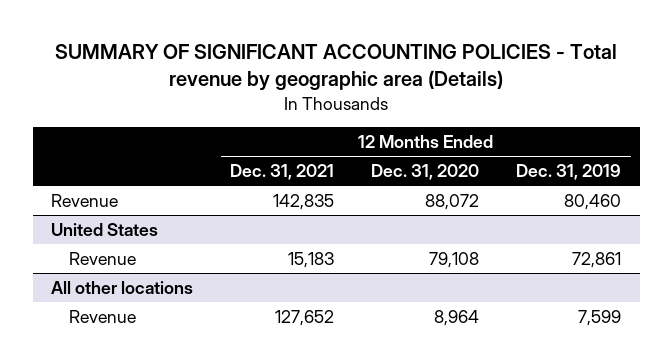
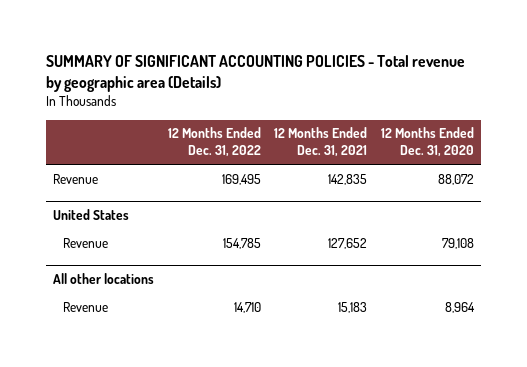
- | 12 Months Ended Dec. 31, 2021 | 12 Months Ended Dec. 31, 2020 | 12 Months Ended Dec. 31, 2019
+ | 12 Months Ended Dec. 31, 2022 | 12 Months Ended Dec. 31, 2021 | 12 Months Ended Dec. 31, 2020
@ United States
- Revenue | 15,183 | 79,108 | 72,861
+ Revenue | 154,785 | 127,652 | 79,108
@ All other locations
- Revenue | 127,652 | 8,964 | 7,599
+ Revenue | 14,710 | 15,183 | 8,964

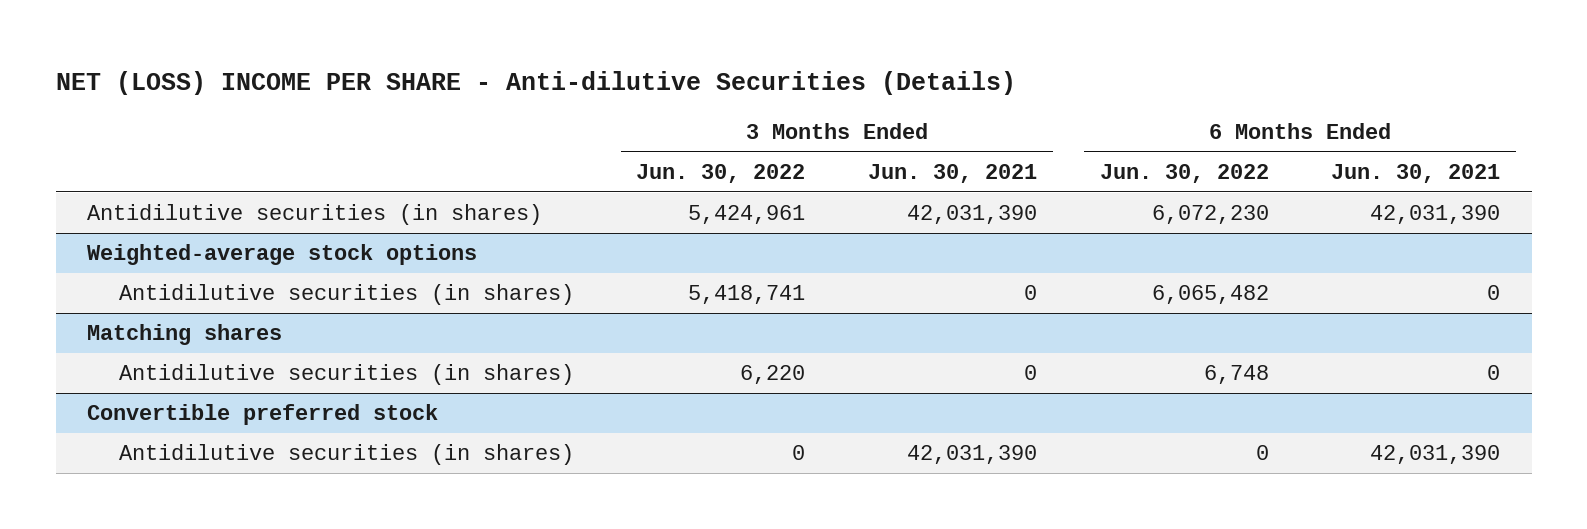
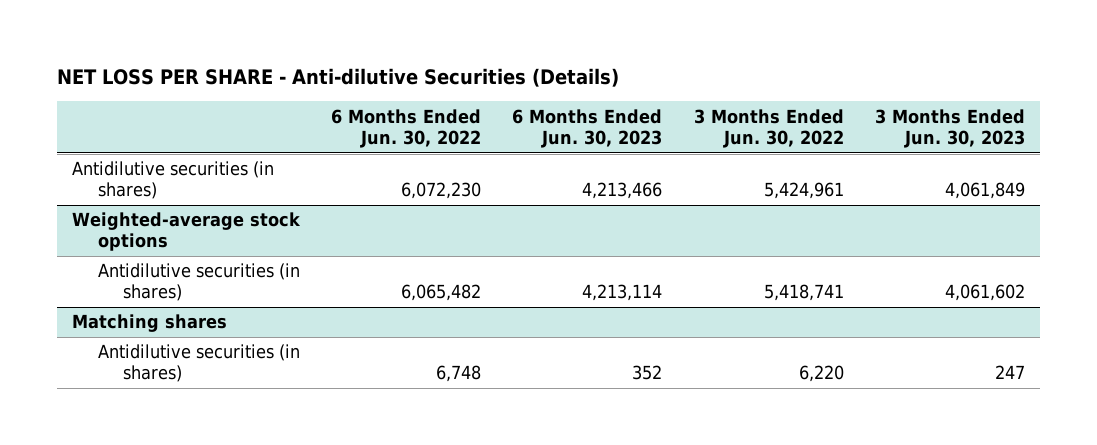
- NET (LOSS) INCOME PER SHARE - Anti-dilutive Securities (Details)
+ NET LOSS PER SHARE - Anti-dilutive Securities (Details)
- | 3 Months Ended Jun. 30, 2022 | 3 Months Ended Jun. 30, 2021 | 6 Months Ended Jun. 30, 2022 | 6 Months Ended Jun. 30, 2021
+ | 6 Months Ended Jun. 30, 2022 | 6 Months Ended Jun. 30, 2023 | 3 Months Ended Jun. 30, 2022 | 3 Months Ended Jun. 30, 2023
- Convertible preferred stock
- Antidilutive securities (in shares) | 0 | 42,031,390 | 0 | 42,031,390

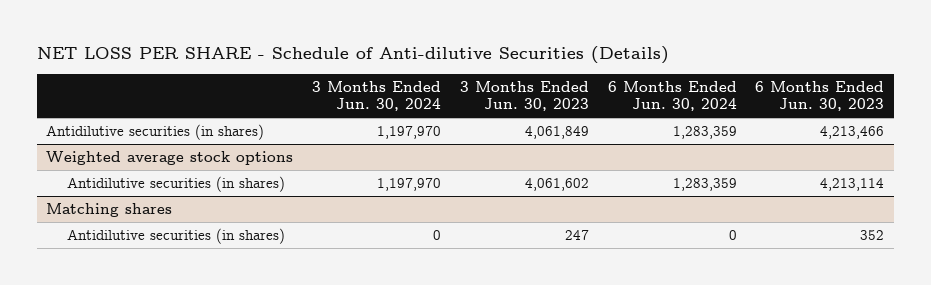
- NET LOSS PER SHARE - Anti-dilutive Securities (Details)
+ NET LOSS PER SHARE - Schedule of Anti-dilutive Securities (Details)
- | 6 Months Ended Jun. 30, 2022 | 6 Months Ended Jun. 30, 2023 | 3 Months Ended Jun. 30, 2022 | 3 Months Ended Jun. 30, 2023
+ | 3 Months Ended Jun. 30, 2024 | 3 Months Ended Jun. 30, 2023 | 6 Months Ended Jun. 30, 2024 | 6 Months Ended Jun. 30, 2023
- Weighted-average stock options
+ Weighted average stock options

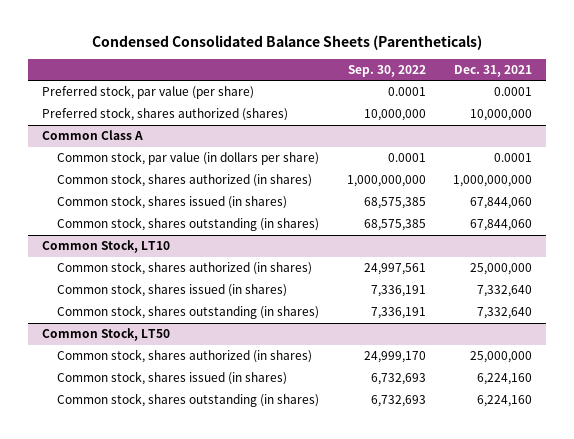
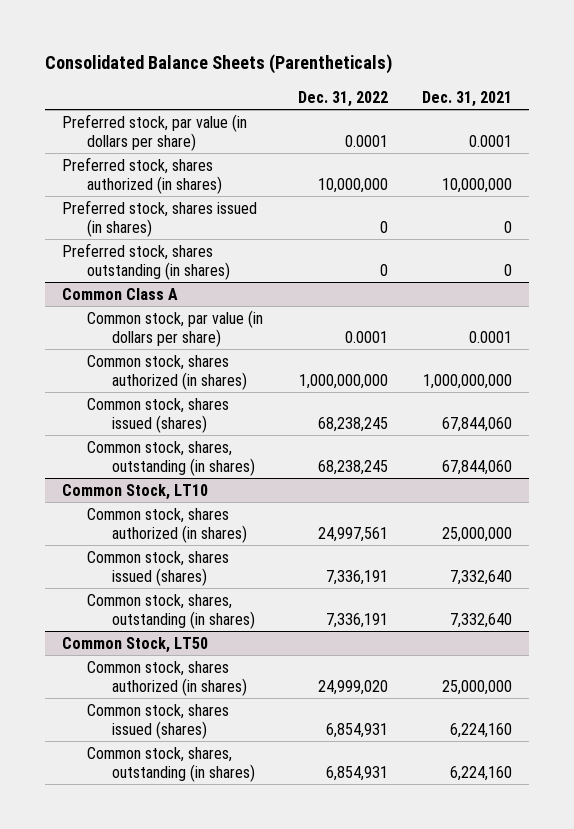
- Condensed Consolidated Balance Sheets (Parentheticals)
+ Consolidated Balance Sheets (Parentheticals)
- | Sep. 30, 2022 | Dec. 31, 2021
+ | Dec. 31, 2022 | Dec. 31, 2021
- Preferred stock, par value (per share) | 0.0001 | 0.0001
- Preferred stock, shares authorized (shares) | 10,000,000 | 10,000,000
+ Preferred stock, par value (in dollars per share) | 0.0001 | 0.0001
+ Preferred stock, shares authorized (in shares) | 10,000,000 | 10,000,000
+ Preferred stock, shares issued (in shares) | 0 | 0
+ Preferred stock, shares outstanding (in shares) | 0 | 0
@ Common Class A
- Common stock, shares issued (in shares) | 68,575,385 | 67,844,060
- Common stock, shares outstanding (in shares) | 68,575,385 | 67,844,060
+ Common stock, shares issued (shares) | 68,238,245 | 67,844,060
+ Common stock, shares, outstanding (in shares) | 68,238,245 | 67,844,060
@ Common Stock, LT10
- Common stock, shares issued (in shares) | 7,336,191 | 7,332,640
- Common stock, shares outstanding (in shares) | 7,336,191 | 7,332,640
+ Common stock, shares issued (shares) | 7,336,191 | 7,332,640
+ Common stock, shares, outstanding (in shares) | 7,336,191 | 7,332,640
@ Common Stock, LT50
- Common stock, shares issued (in shares) | 6,732,693 | 6,224,160
- Common stock, shares outstanding (in shares) | 6,732,693 | 6,224,160
+ Common stock, shares issued (shares) | 6,854,931 | 6,224,160
+ Common stock, shares, outstanding (in shares) | 6,854,931 | 6,224,160

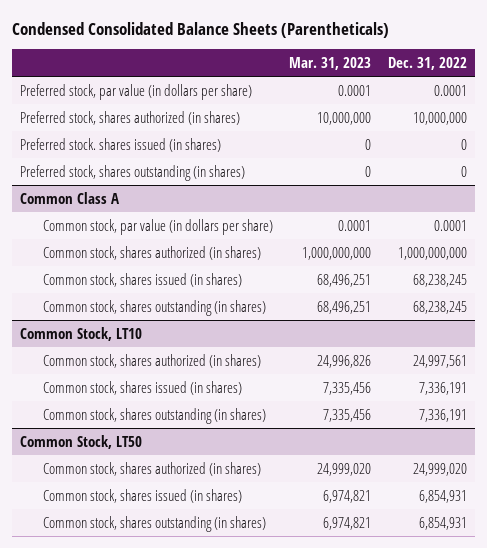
- Consolidated Balance Sheets (Parentheticals)
+ Condensed Consolidated Balance Sheets (Parentheticals)
- | Dec. 31, 2022 | Dec. 31, 2021
+ | Mar. 31, 2023 | Dec. 31, 2022
- Preferred stock, shares issued (in shares) | 0 | 0
+ Preferred stock. shares issued (in shares) | 0 | 0
@ Common Class A
- Common stock, shares issued (shares) | 68,238,245 | 67,844,060
- Common stock, shares, outstanding (in shares) | 68,238,245 | 67,844,060
+ Common stock, shares issued (in shares) | 68,496,251 | 68,238,245
+ Common stock, shares outstanding (in shares) | 68,496,251 | 68,238,245
@ Common Stock, LT10
- Common stock, shares issued (shares) | 7,336,191 | 7,332,640
- Common stock, shares, outstanding (in shares) | 7,336,191 | 7,332,640
+ Common stock, shares issued (in shares) | 7,335,456 | 7,336,191
+ Common stock, shares outstanding (in shares) | 7,335,456 | 7,336,191
@ Common Stock, LT50
- Common stock, shares issued (shares) | 6,854,931 | 6,224,160
- Common stock, shares, outstanding (in shares) | 6,854,931 | 6,224,160
+ Common stock, shares issued (in shares) | 6,974,821 | 6,854,931
+ Common stock, shares outstanding (in shares) | 6,974,821 | 6,854,931

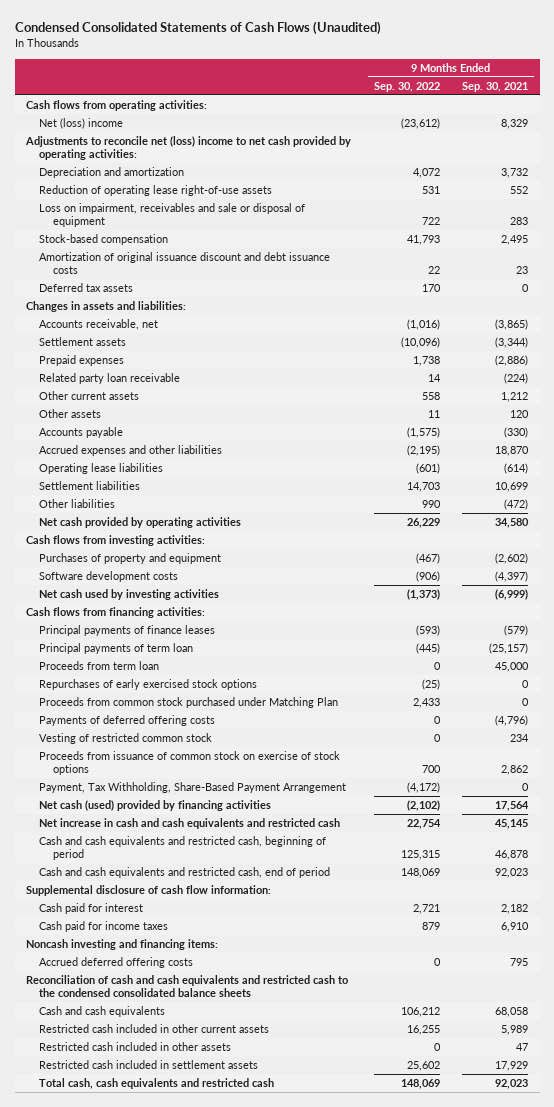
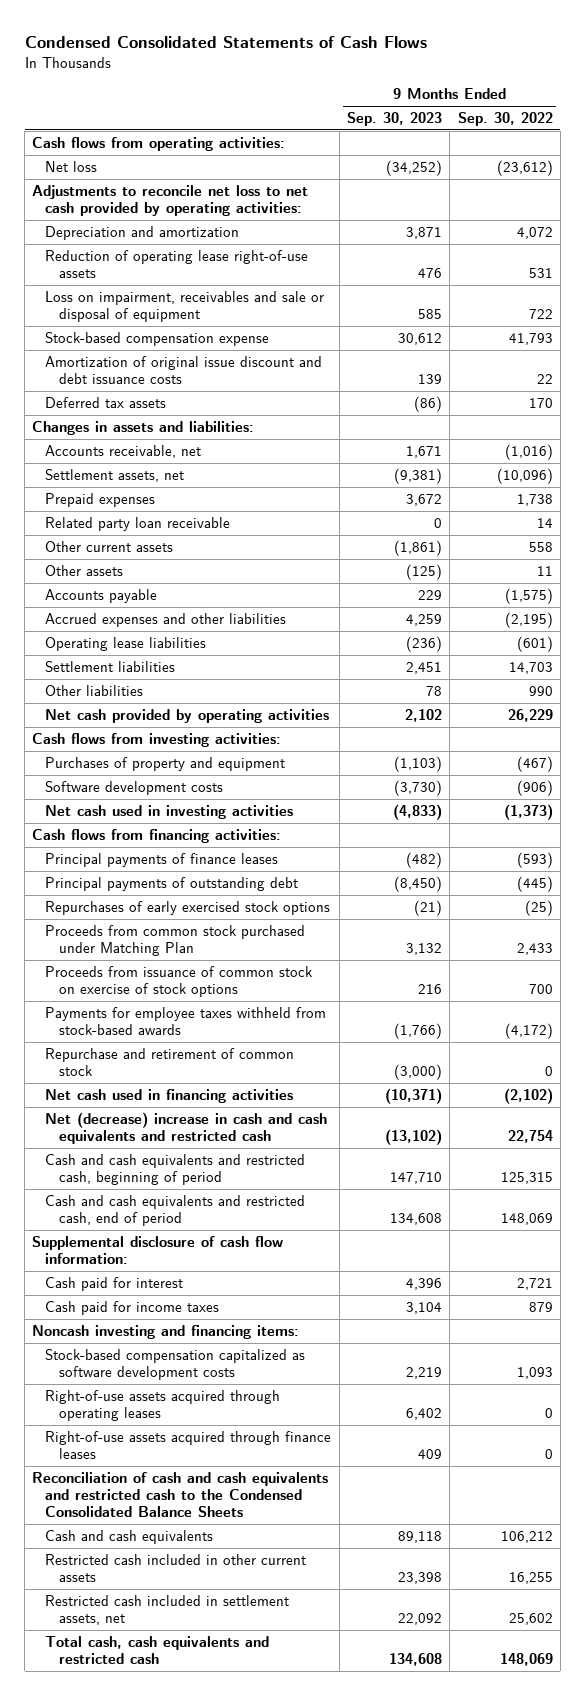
- Condensed Consolidated Statements of Cash Flows (Unaudited)
+ Condensed Consolidated Statements of Cash Flows
- | 9 Months Ended Sep. 30, 2022 | 9 Months Ended Sep. 30, 2021
+ | 9 Months Ended Sep. 30, 2023 | 9 Months Ended Sep. 30, 2022
- Net (loss) income | (23,612) | 8,329
- Adjustments to reconcile net (loss) income to net cash provided by operating activities:
+ Net loss | (34,252) | (23,612)
+ Adjustments to reconcile net loss to net cash provided by operating activities:
- Stock-based compensation | 41,793 | 2,495
- Amortization of original issuance discount and debt issuance costs | 22 | 23
+ Stock-based compensation expense | 30,612 | 41,793
+ Amortization of original issue discount and debt issuance costs | 139 | 22
- Settlement assets | (10,096) | (3,344)
+ Settlement assets, net | (9,381) | (10,096)
- Net cash used by investing activities | (1,373) | (6,999)
+ Net cash used in investing activities | (4,833) | (1,373)
- Principal payments of term loan | (445) | (25,157)
- Proceeds from term loan | 0 | 45,000
+ Principal payments of outstanding debt | (8,450) | (445)
- Payments of deferred offering costs | 0 | (4,796)
- Vesting of restricted common stock | 0 | 234
- Payment, Tax Withholding, Share-Based Payment Arrangement | (4,172) | 0
- Net cash (used) provided by financing activities | (2,102) | 17,564
- Net increase in cash and cash equivalents and restricted cash | 22,754 | 45,145
+ Payments for employee taxes withheld from stock-based awards | (1,766) | (4,172)
+ Repurchase and retirement of common stock | (3,000) | 0
+ Net cash used in financing activities | (10,371) | (2,102)
+ Net (decrease) increase in cash and cash equivalents and restricted cash | (13,102) | 22,754
- Accrued deferred offering costs | 0 | 795
- Reconciliation of cash and cash equivalents and restricted cash to the condensed consolidated balance sheets
+ Stock-based compensation capitalized as software development costs | 2,219 | 1,093
+ Right-of-use assets acquired through operating leases | 6,402 | 0
+ Right-of-use assets acquired through finance leases | 409 | 0
+ Reconciliation of cash and cash equivalents and restricted cash to the Condensed Consolidated Balance Sheets
- Restricted cash included in other assets | 0 | 47
- Restricted cash included in settlement assets | 25,602 | 17,929
+ Restricted cash included in settlement assets, net | 22,092 | 25,602

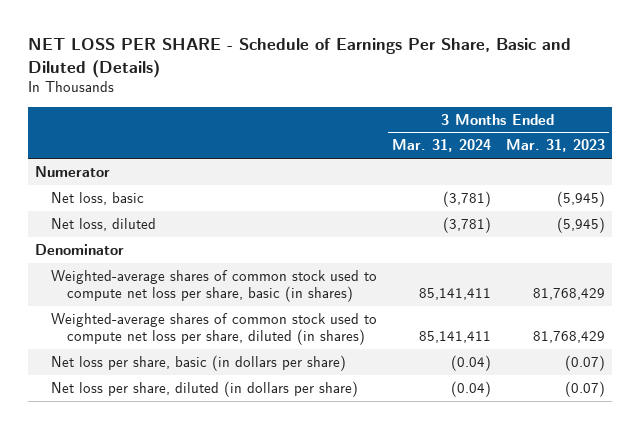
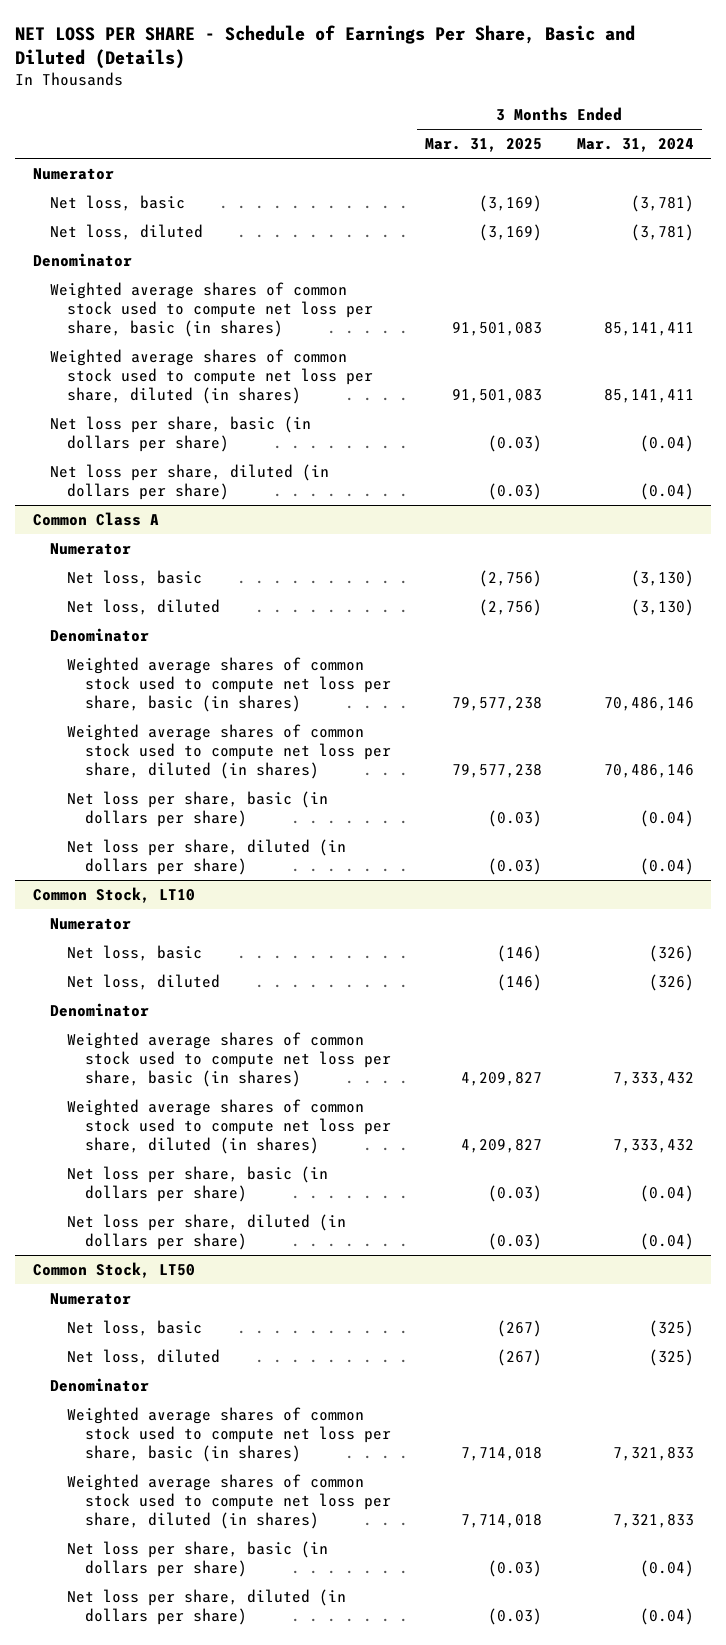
- | 3 Months Ended Mar. 31, 2024 | 3 Months Ended Mar. 31, 2023
+ | 3 Months Ended Mar. 31, 2025 | 3 Months Ended Mar. 31, 2024
- Weighted-average shares of common stock used to compute net loss per share, basic (in shares) | 85,141,411 | 81,768,429
- Weighted-average shares of common stock used to compute net loss per share, diluted (in shares) | 85,141,411 | 81,768,429
+ Weighted average shares of common stock used to compute net loss per share, basic (in shares) | 91,501,083 | 85,141,411
+ Weighted average shares of common stock used to compute net loss per share, diluted (in shares) | 91,501,083 | 85,141,411
+ Common Class A
+ Numerator
+ Net loss, basic | (2,756) | (3,130)
+ Net loss, diluted | (2,756) | (3,130)
+ Denominator
+ Weighted average shares of common stock used to compute net loss per share, basic (in shares) | 79,577,238 | 70,486,146
+ Weighted average shares of common stock used to compute net loss per share, diluted (in shares) | 79,577,238 | 70,486,146
+ Net loss per share, basic (in dollars per share) | (0.03) | (0.04)
+ Net loss per share, diluted (in dollars per share) | (0.03) | (0.04)
+ Common Stock, LT10
+ Numerator
+ Net loss, basic | (146) | (326)
+ Net loss, diluted | (146) | (326)
+ Denominator
+ Weighted average shares of common stock used to compute net loss per share, basic (in shares) | 4,209,827 | 7,333,432
+ Weighted average shares of common stock used to compute net loss per share, diluted (in shares) | 4,209,827 | 7,333,432
+ Net loss per share, basic (in dollars per share) | (0.03) | (0.04)
+ Net loss per share, diluted (in dollars per share) | (0.03) | (0.04)
+ Common Stock, LT50
+ Numerator
+ Net loss, basic | (267) | (325)
+ Net loss, diluted | (267) | (325)
+ Denominator
+ Weighted average shares of common stock used to compute net loss per share, basic (in shares) | 7,714,018 | 7,321,833
+ Weighted average shares of common stock used to compute net loss per share, diluted (in shares) | 7,714,018 | 7,321,833
+ Net loss per share, basic (in dollars per share) | (0.03) | (0.04)
+ Net loss per share, diluted (in dollars per share) | (0.03) | (0.04)

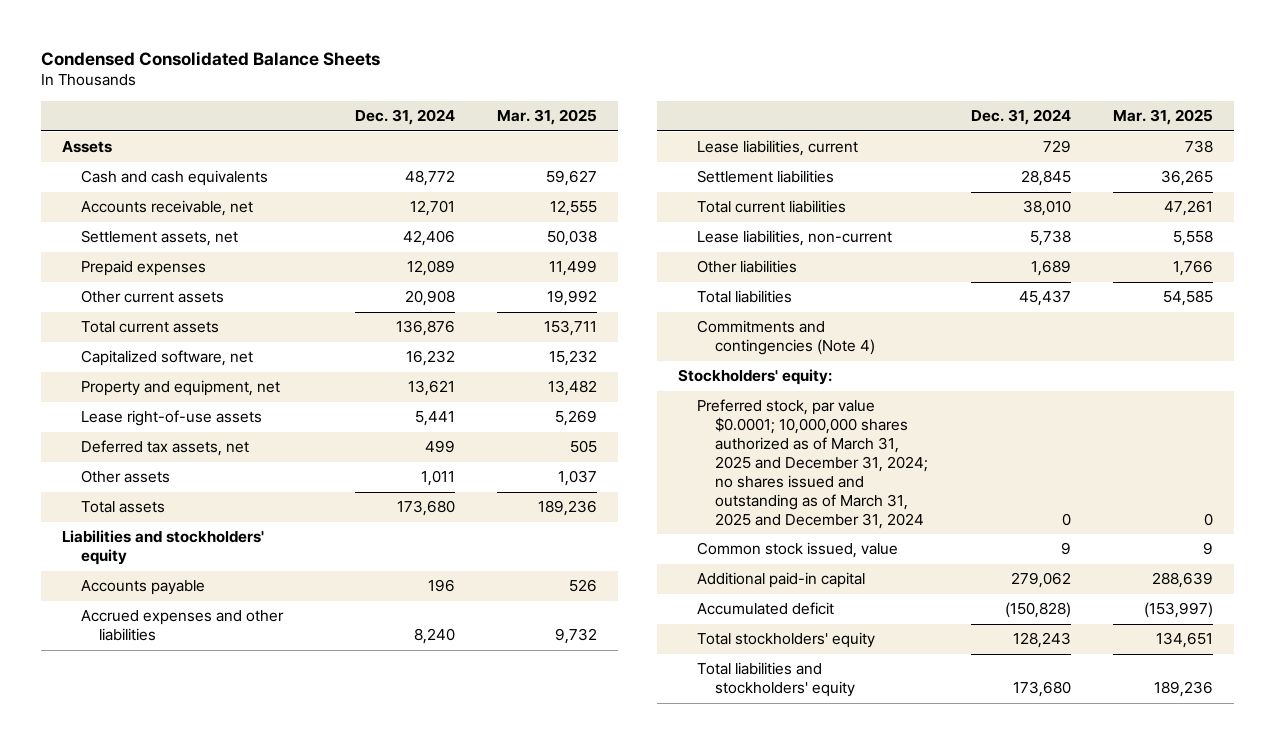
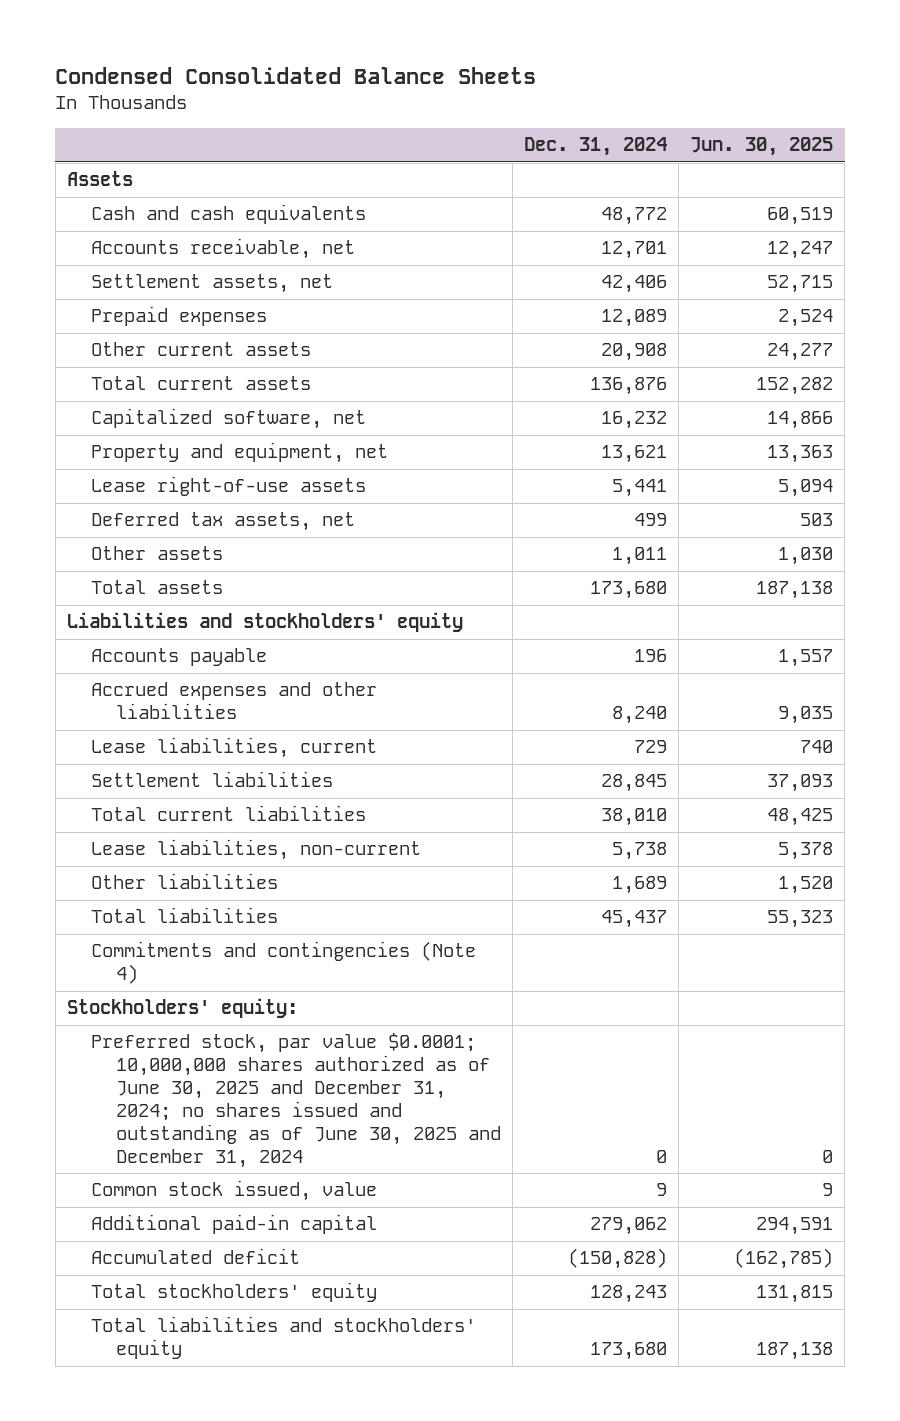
- | Dec. 31, 2024 | Mar. 31, 2025
+ | Dec. 31, 2024 | Jun. 30, 2025
- Preferred stock, par value $0.0001; 10,000,000 shares authorized as of March 31, 2025 and December 31, 2024; no shares issued and outstanding as of March 31, 2025 and December 31, 2024 | 0 | 0
+ Preferred stock, par value $0.0001; 10,000,000 shares authorized as of June 30, 2025 and December 31, 2024; no shares issued and outstanding as of June 30, 2025 and December 31, 2024 | 0 | 0

